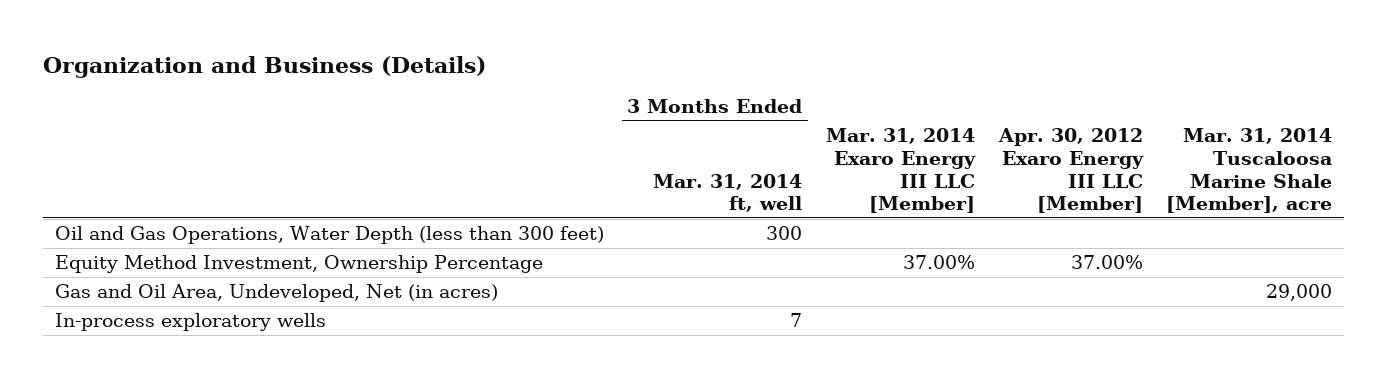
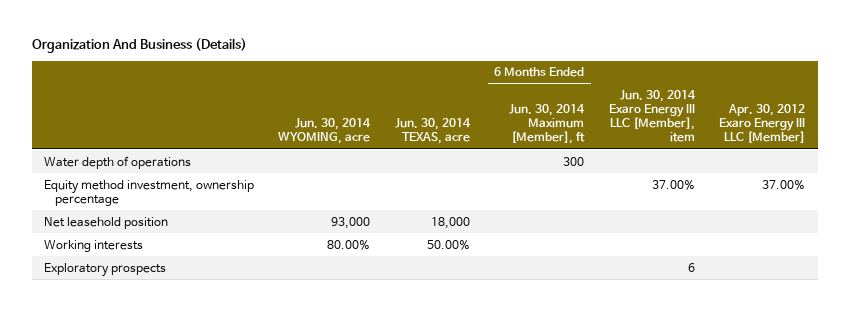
- Organization and Business (Details)
+ Organization And Business (Details)
- | 3 Months Ended Mar. 31, 2014 ft, well | Mar. 31, 2014 Exaro Energy III LLC [Member] | Apr. 30, 2012 Exaro Energy III LLC [Member] | Mar. 31, 2014 Tuscaloosa Marine Shale [Member], acre
+ | Jun. 30, 2014 WYOMING, acre | Jun. 30, 2014 TEXAS, acre | 6 Months Ended Jun. 30, 2014 Maximum [Member], ft | Jun. 30, 2014 Exaro Energy III LLC [Member], item | Apr. 30, 2012 Exaro Energy III LLC [Member]
- Oil and Gas Operations, Water Depth (less than 300 feet) | 300 | | |
- Equity Method Investment, Ownership Percentage | | 37.00% | 37.00% |
- Gas and Oil Area, Undeveloped, Net (in acres) | | | | 29,000
- In-process exploratory wells | 7 | | |
+ Water depth of operations | | | 300 | |
+ Equity method investment, ownership percentage | | | | 37.00% | 37.00%
+ Net leasehold position | 93,000 | 18,000 | | |
+ Working interests | 80.00% | 50.00% | | |
+ Exploratory prospects | | | | 6 |

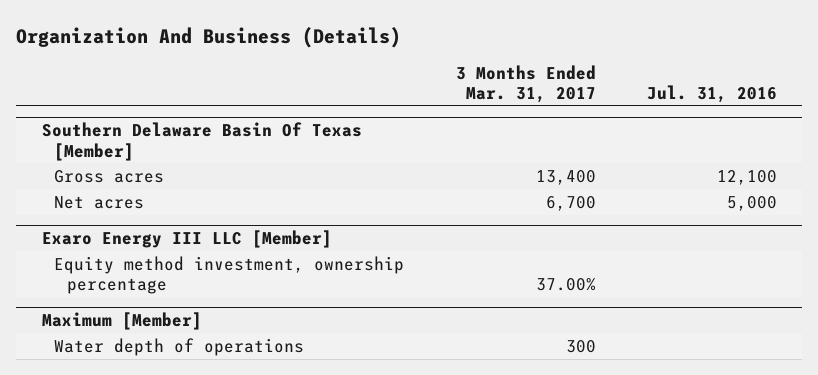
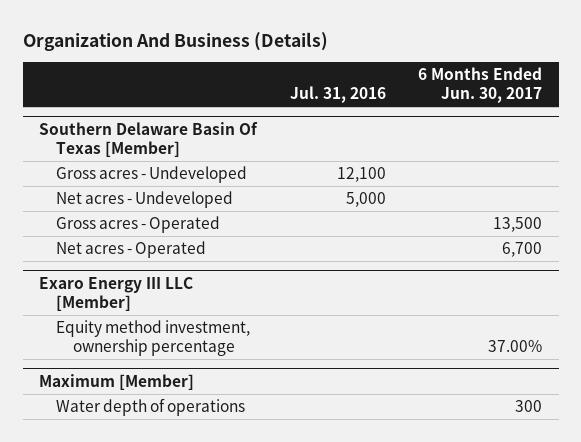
- | 3 Months Ended Mar. 31, 2017 | Jul. 31, 2016
+ | Jul. 31, 2016 | 6 Months Ended Jun. 30, 2017
@ Southern Delaware Basin Of Texas [Member]
- Gross acres | 13,400 | 12,100
- Net acres | 6,700 | 5,000
+ Gross acres - Undeveloped | 12,100 |
+ Net acres - Undeveloped | 5,000 |
+ Gross acres - Operated | | 13,500
+ Net acres - Operated | | 6,700

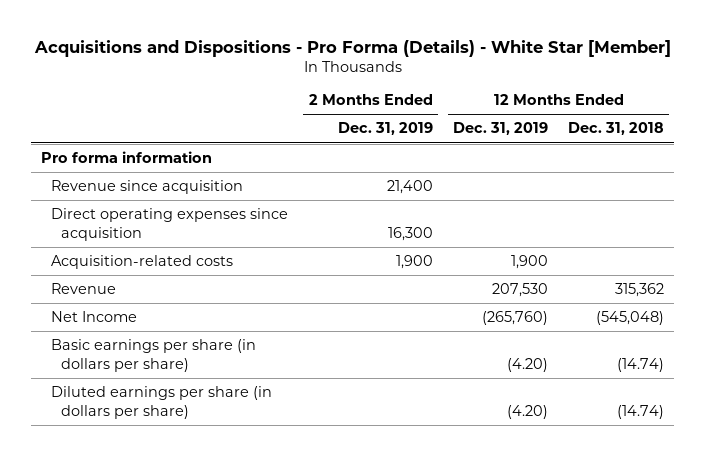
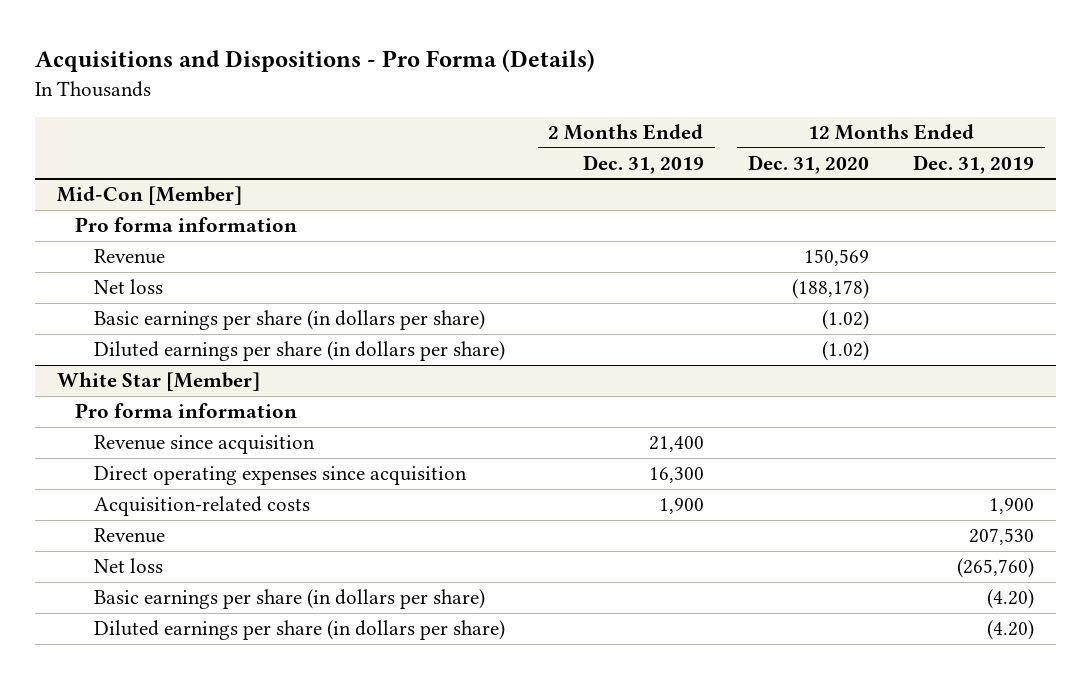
- Acquisitions and Dispositions - Pro Forma (Details) - White Star [Member]
+ Acquisitions and Dispositions - Pro Forma (Details)
- | 2 Months Ended Dec. 31, 2019 | 12 Months Ended Dec. 31, 2019 | 12 Months Ended Dec. 31, 2018
+ | 2 Months Ended Dec. 31, 2019 | 12 Months Ended Dec. 31, 2020 | 12 Months Ended Dec. 31, 2019
+ Mid-Con [Member]
+ Pro forma information
+ Revenue | | 150,569 |
+ Net loss | | (188,178) |
+ Basic earnings per share (in dollars per share) | | (1.02) |
+ Diluted earnings per share (in dollars per share) | | (1.02) |
+ White Star [Member]
- Net Income | | (265,760) | (545,048)
+ Net loss | | | (265,760)

